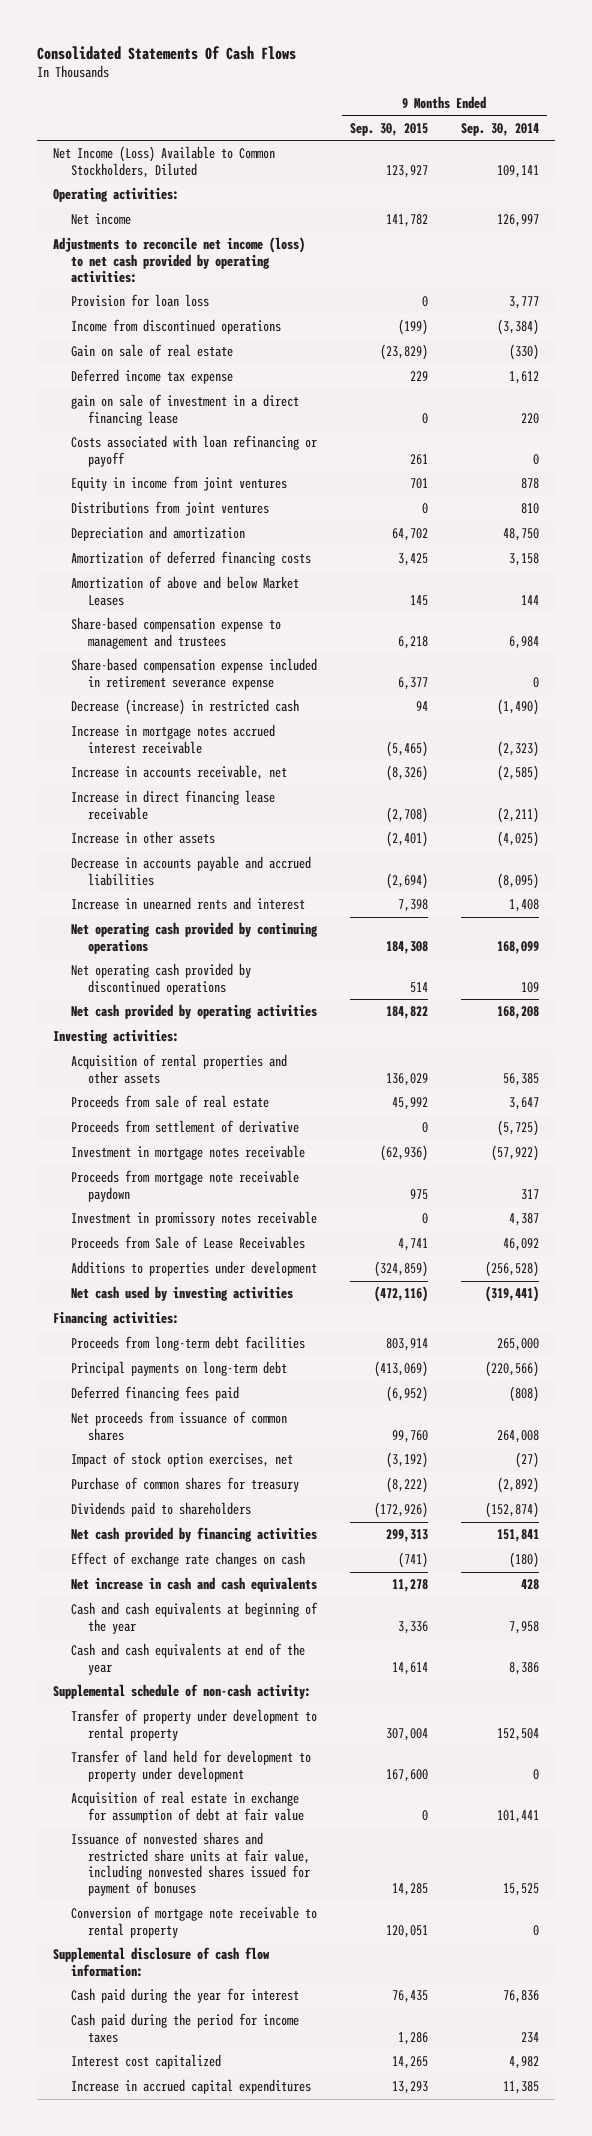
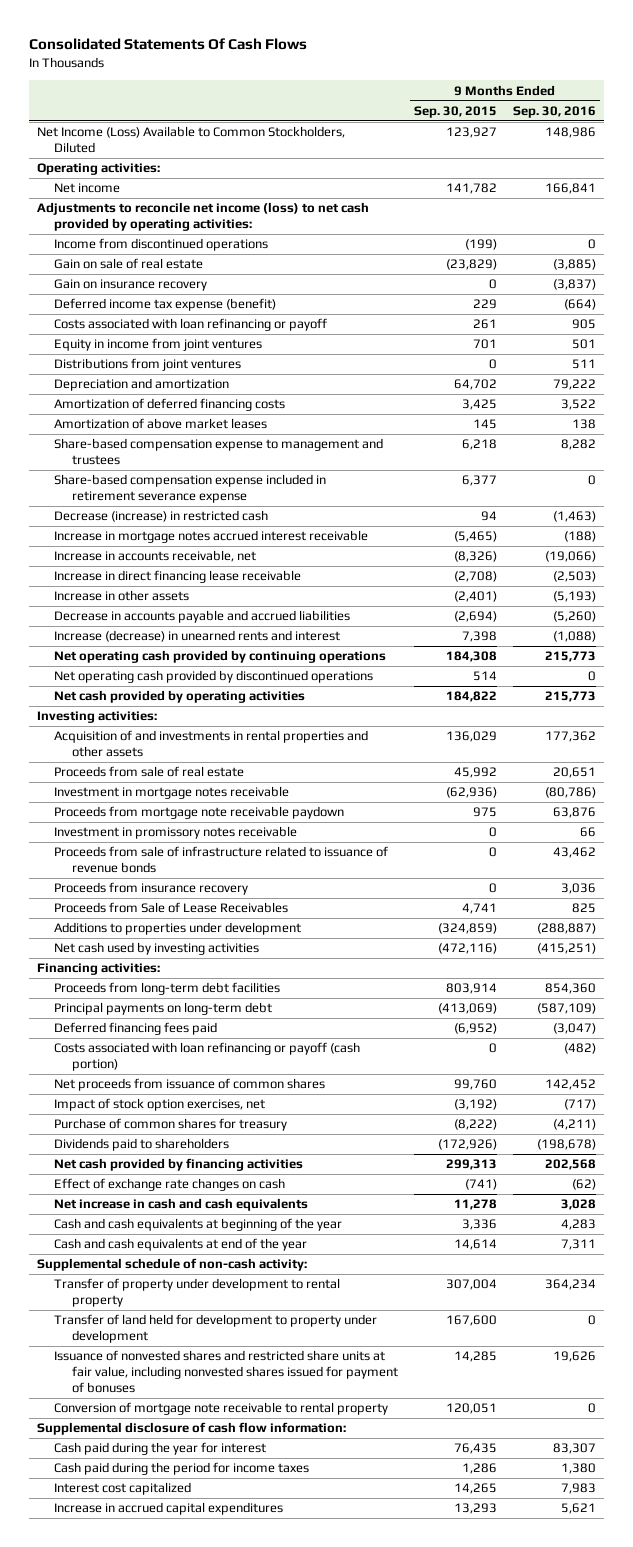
- | 9 Months Ended Sep. 30, 2015 | 9 Months Ended Sep. 30, 2014
+ | 9 Months Ended Sep. 30, 2015 | 9 Months Ended Sep. 30, 2016
- Provision for loan loss | 0 | 3,777
- Deferred income tax expense | 229 | 1,612
- gain on sale of investment in a direct financing lease | 0 | 220
+ Gain on insurance recovery | 0 | (3,837)
+ Deferred income tax expense (benefit) | 229 | (664)
- Amortization of above and below Market Leases | 145 | 144
+ Amortization of above market leases | 145 | 138
- Increase in unearned rents and interest | 7,398 | 1,408
+ Increase (decrease) in unearned rents and interest | 7,398 | (1,088)
- Acquisition of rental properties and other assets | 136,029 | 56,385
+ Acquisition of and investments in rental properties and other assets | 136,029 | 177,362
- Proceeds from settlement of derivative | 0 | (5,725)
+ Proceeds from sale of infrastructure related to issuance of revenue bonds | 0 | 43,462
+ Proceeds from insurance recovery | 0 | 3,036
+ Costs associated with loan refinancing or payoff (cash portion) | 0 | (482)
- Acquisition of real estate in exchange for assumption of debt at fair value | 0 | 101,441

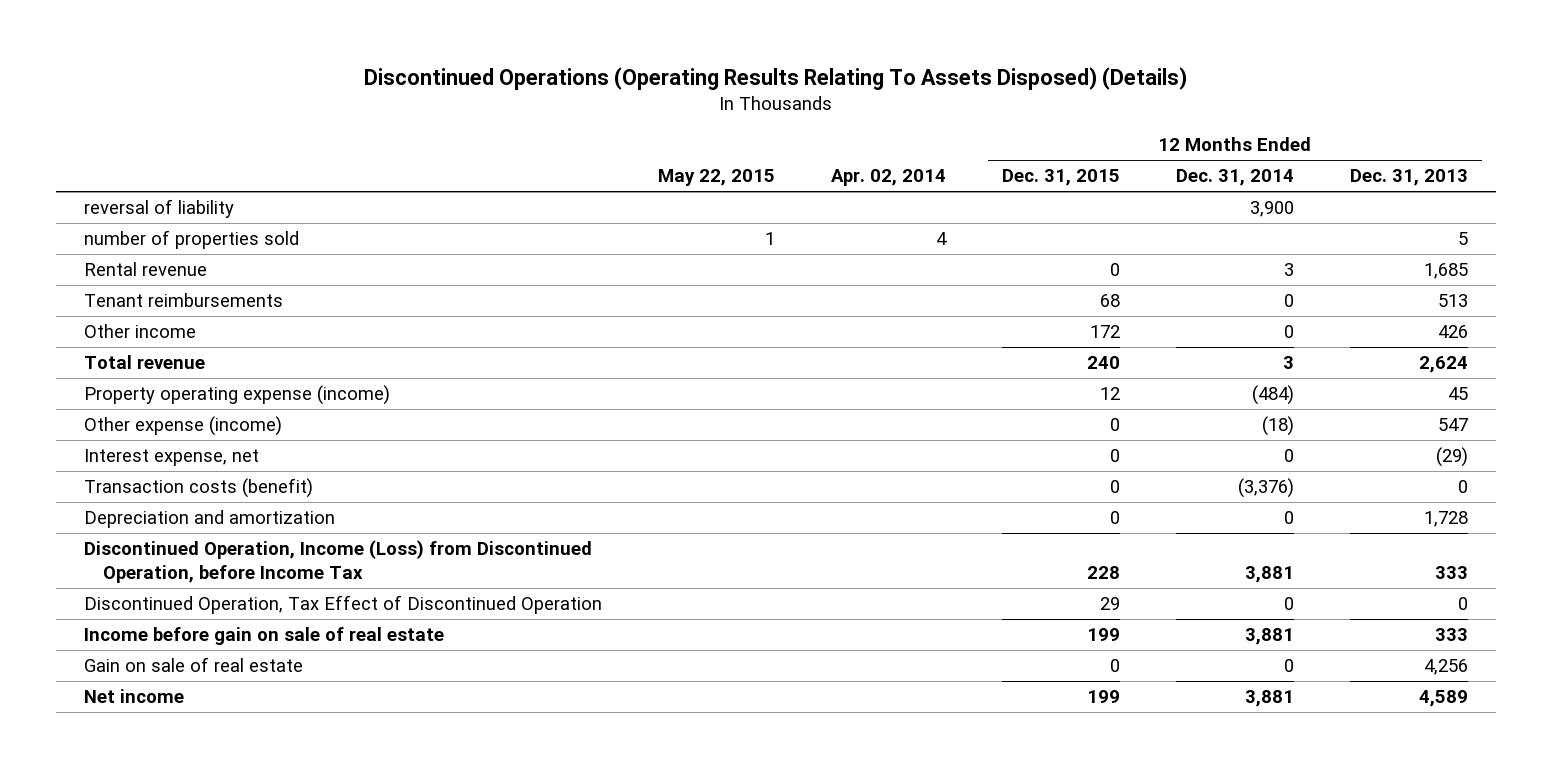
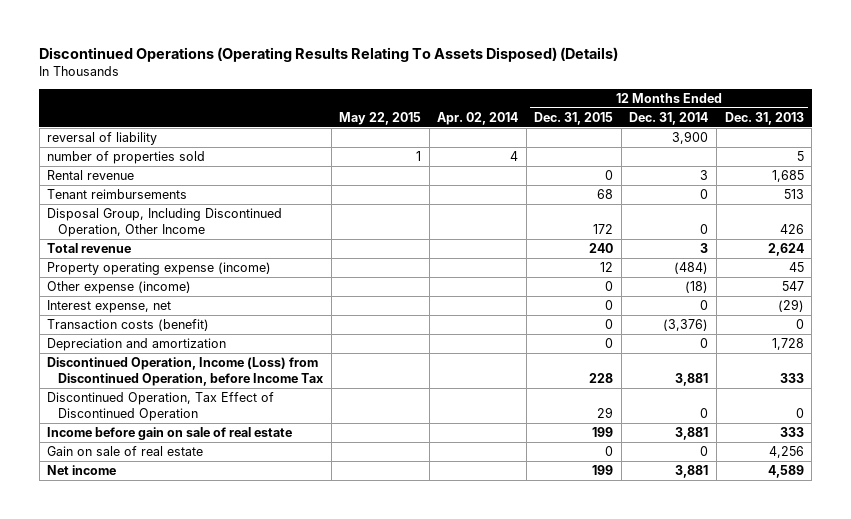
- Other income | | | 172 | 0 | 426
+ Disposal Group, Including Discontinued Operation, Other Income | | | 172 | 0 | 426

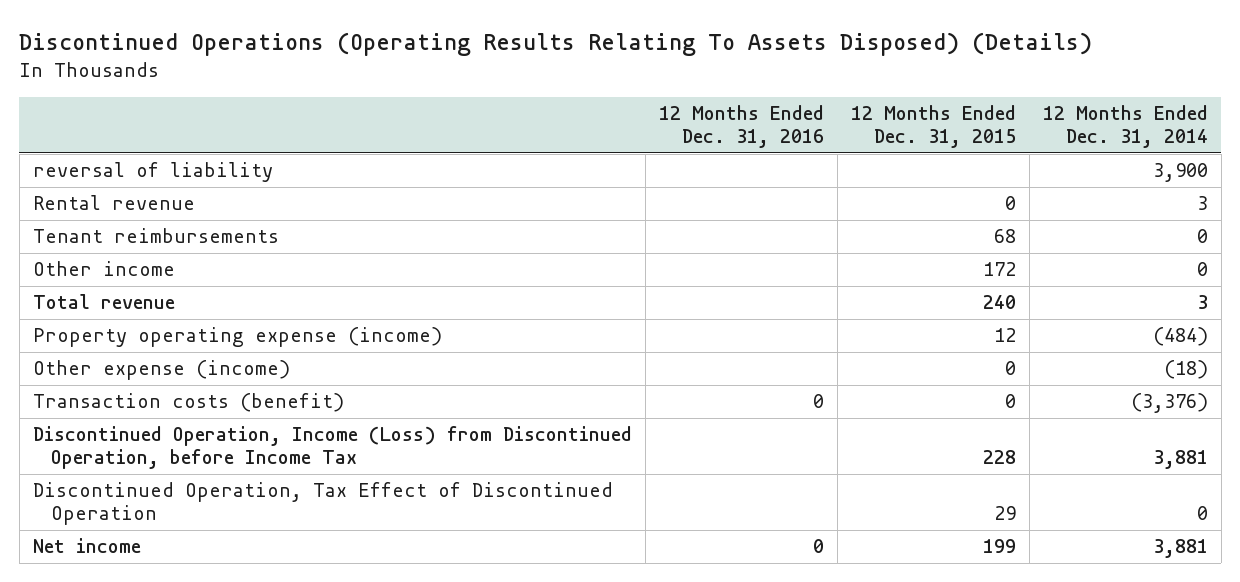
- | May 22, 2015 | Apr. 02, 2014 | 12 Months Ended Dec. 31, 2015 | 12 Months Ended Dec. 31, 2014 | 12 Months Ended Dec. 31, 2013
+ | 12 Months Ended Dec. 31, 2016 | 12 Months Ended Dec. 31, 2015 | 12 Months Ended Dec. 31, 2014
- number of properties sold | 1 | 4 | | | 5
- Disposal Group, Including Discontinued Operation, Other Income | | | 172 | 0 | 426
+ Other income | | 172 | 0
- Interest expense, net | | | 0 | 0 | (29)
- Depreciation and amortization | | | 0 | 0 | 1,728
- Income before gain on sale of real estate | | | 199 | 3,881 | 333
- Gain on sale of real estate | | | 0 | 0 | 4,256

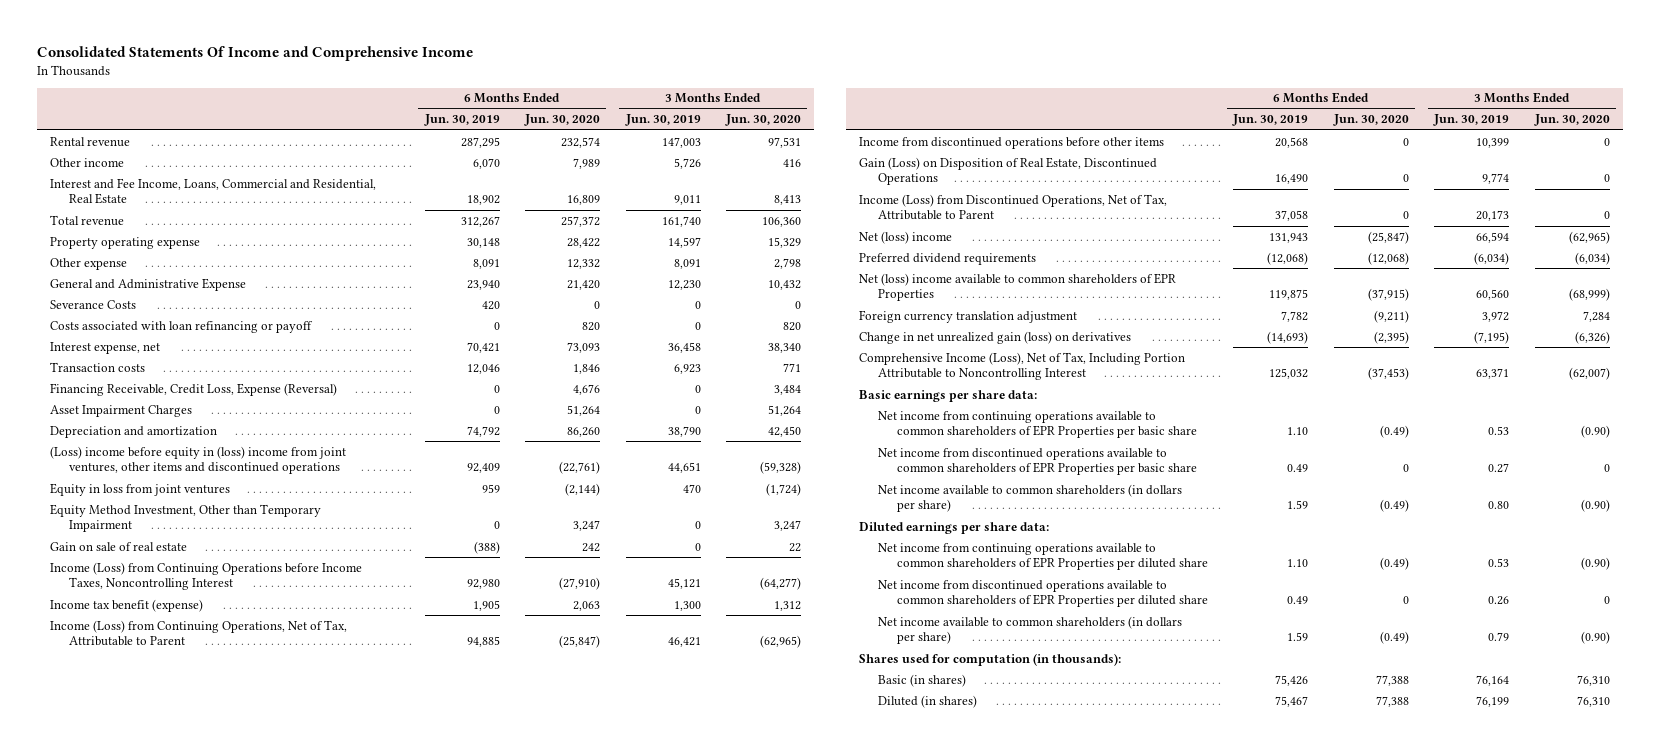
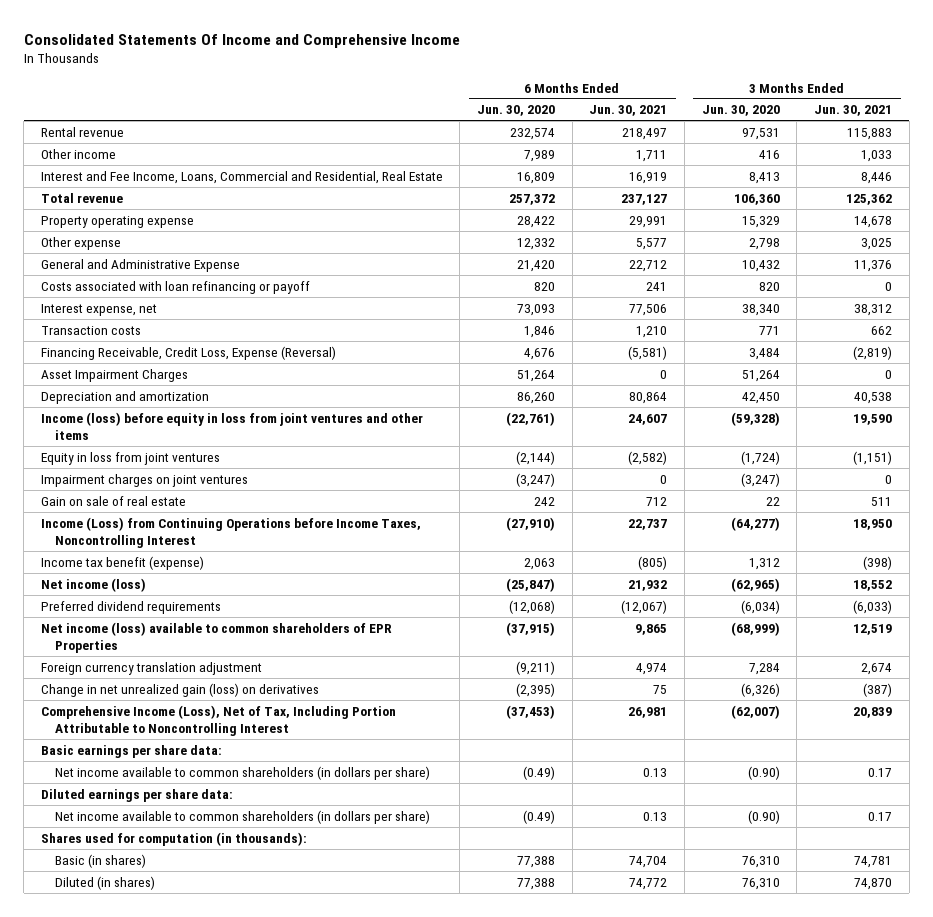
- | 6 Months Ended Jun. 30, 2019 | 6 Months Ended Jun. 30, 2020 | 3 Months Ended Jun. 30, 2019 | 3 Months Ended Jun. 30, 2020
+ | 6 Months Ended Jun. 30, 2020 | 6 Months Ended Jun. 30, 2021 | 3 Months Ended Jun. 30, 2020 | 3 Months Ended Jun. 30, 2021
- Severance Costs | 420 | 0 | 0 | 0
- (Loss) income before equity in (loss) income from joint ventures, other items and discontinued operations | 92,409 | (22,761) | 44,651 | (59,328)
+ Income (loss) before equity in loss from joint ventures and other items | (22,761) | 24,607 | (59,328) | 19,590
- Equity Method Investment, Other than Temporary Impairment | 0 | 3,247 | 0 | 3,247
+ Impairment charges on joint ventures | (3,247) | 0 | (3,247) | 0
- Income (Loss) from Continuing Operations, Net of Tax, Attributable to Parent | 94,885 | (25,847) | 46,421 | (62,965)
- Income from discontinued operations before other items | 20,568 | 0 | 10,399 | 0
- Gain (Loss) on Disposition of Real Estate, Discontinued Operations | 16,490 | 0 | 9,774 | 0
- Income (Loss) from Discontinued Operations, Net of Tax, Attributable to Parent | 37,058 | 0 | 20,173 | 0
- Net (loss) income | 131,943 | (25,847) | 66,594 | (62,965)
+ Net income (loss) | (25,847) | 21,932 | (62,965) | 18,552
- Net (loss) income available to common shareholders of EPR Properties | 119,875 | (37,915) | 60,560 | (68,999)
+ Net income (loss) available to common shareholders of EPR Properties | (37,915) | 9,865 | (68,999) | 12,519
- Net income from continuing operations available to common shareholders of EPR Properties per basic share | 1.10 | (0.49) | 0.53 | (0.90)
- Net income from discontinued operations available to common shareholders of EPR Properties per basic share | 0.49 | 0 | 0.27 | 0
- Net income from continuing operations available to common shareholders of EPR Properties per diluted share | 1.10 | (0.49) | 0.53 | (0.90)
- Net income from discontinued operations available to common shareholders of EPR Properties per diluted share | 0.49 | 0 | 0.26 | 0

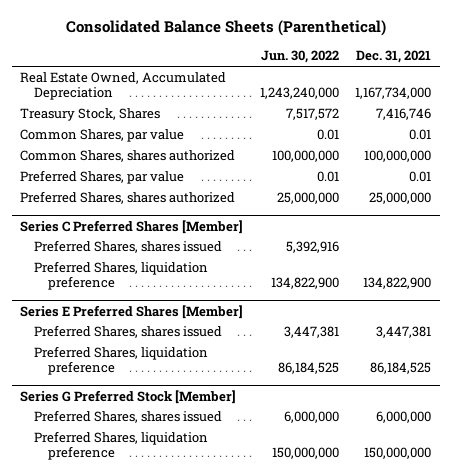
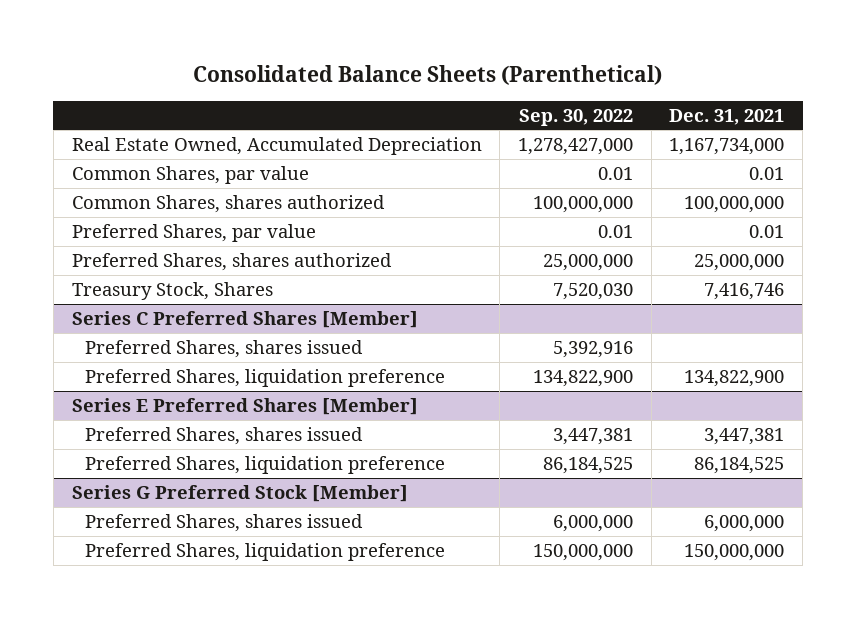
- | Jun. 30, 2022 | Dec. 31, 2021
+ | Sep. 30, 2022 | Dec. 31, 2021
moved down: Treasury Stock, Shares | 7,520,030 | 7,416,746

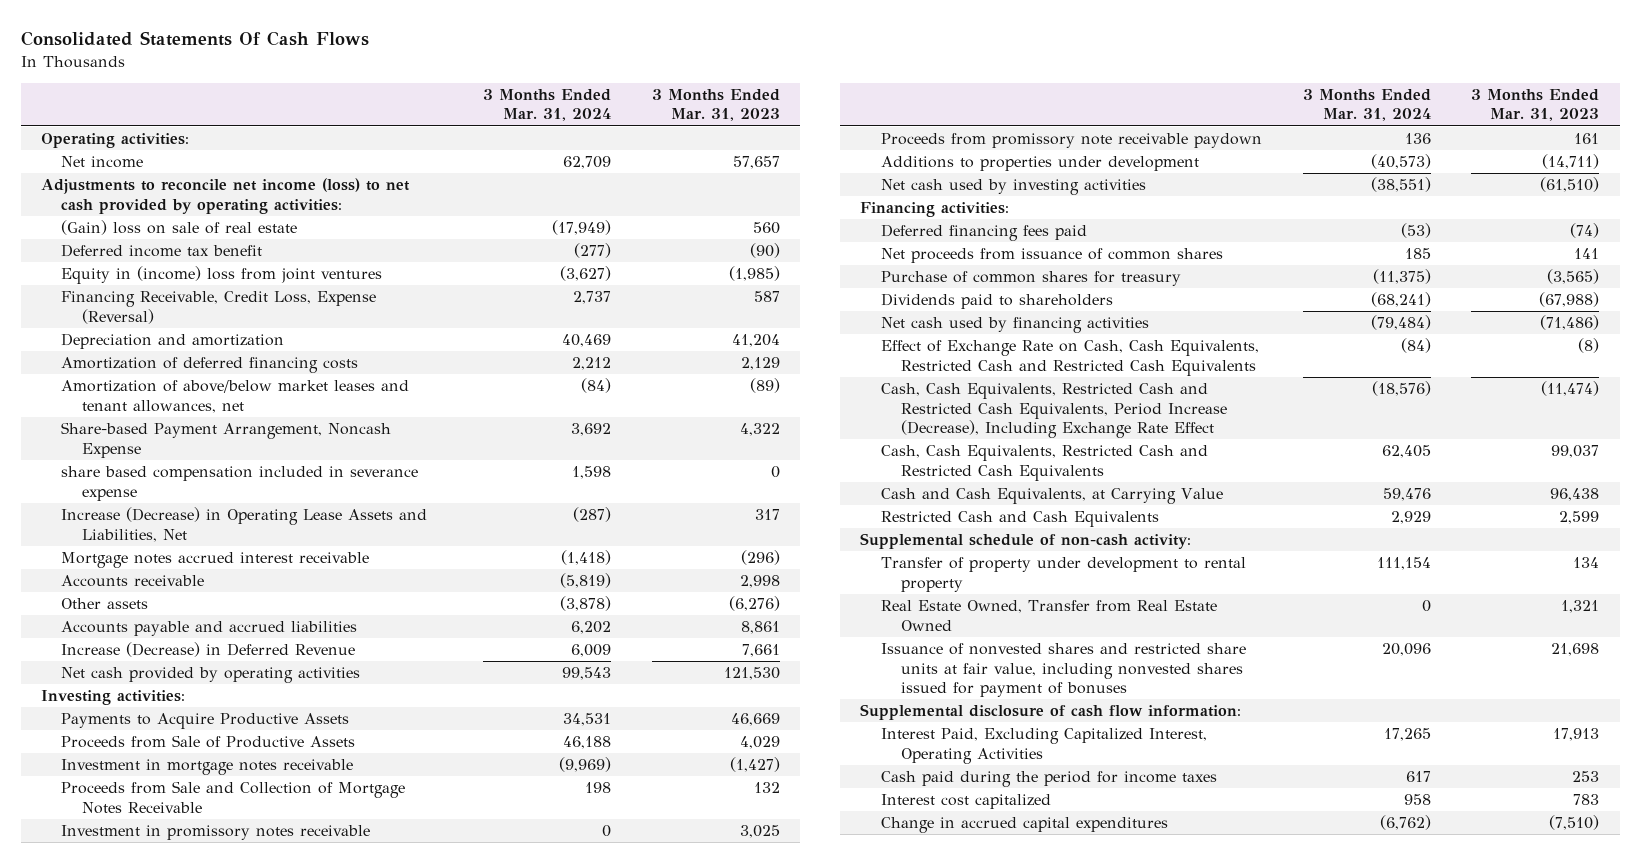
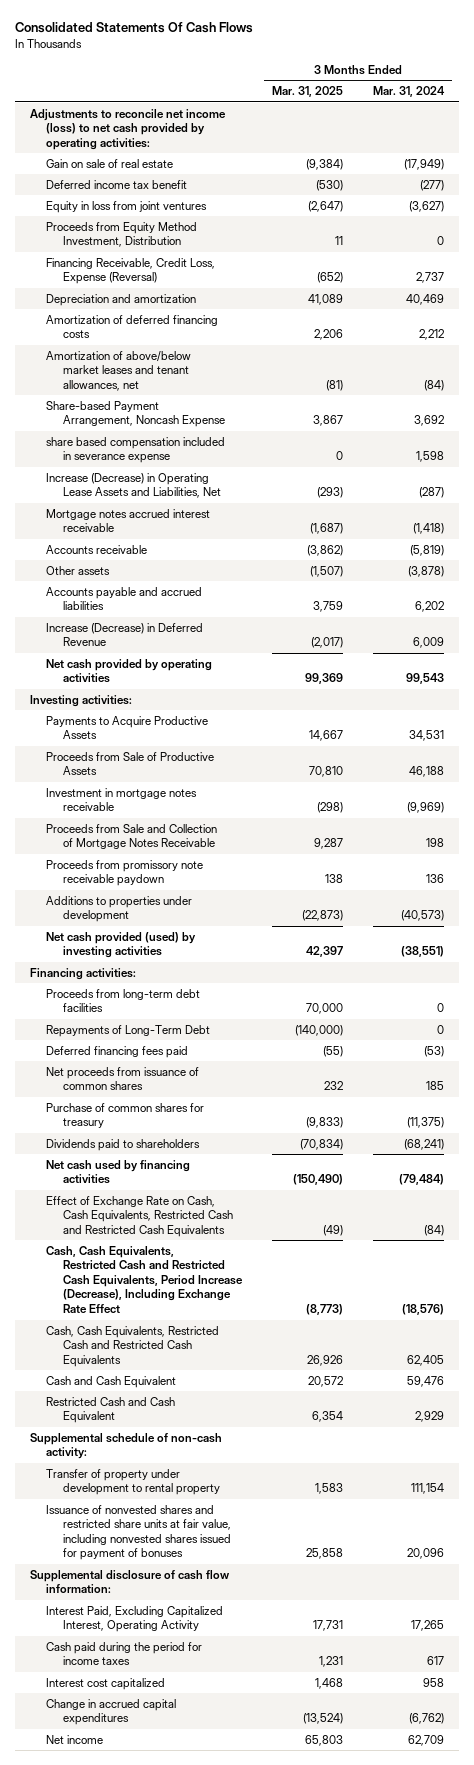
- | 3 Months Ended Mar. 31, 2024 | 3 Months Ended Mar. 31, 2023
+ | 3 Months Ended Mar. 31, 2025 | 3 Months Ended Mar. 31, 2024
- Operating activities:
- (Gain) loss on sale of real estate | (17,949) | 560
+ Gain on sale of real estate | (9,384) | (17,949)
- Equity in (income) loss from joint ventures | (3,627) | (1,985)
+ Equity in loss from joint ventures | (2,647) | (3,627)
+ Proceeds from Equity Method Investment, Distribution | 11 | 0
- Investment in promissory notes receivable | 0 | 3,025
- Net cash used by investing activities | (38,551) | (61,510)
+ Net cash provided (used) by investing activities | 42,397 | (38,551)
+ Proceeds from long-term debt facilities | 70,000 | 0
+ Repayments of Long-Term Debt | (140,000) | 0
- Cash and Cash Equivalents, at Carrying Value | 59,476 | 96,438
- Restricted Cash and Cash Equivalents | 2,929 | 2,599
+ Cash and Cash Equivalent | 20,572 | 59,476
+ Restricted Cash and Cash Equivalent | 6,354 | 2,929
- Real Estate Owned, Transfer from Real Estate Owned | 0 | 1,321
- Interest Paid, Excluding Capitalized Interest, Operating Activities | 17,265 | 17,913
+ Interest Paid, Excluding Capitalized Interest, Operating Activity | 17,731 | 17,265
moved down: Net income | 65,803 | 62,709

